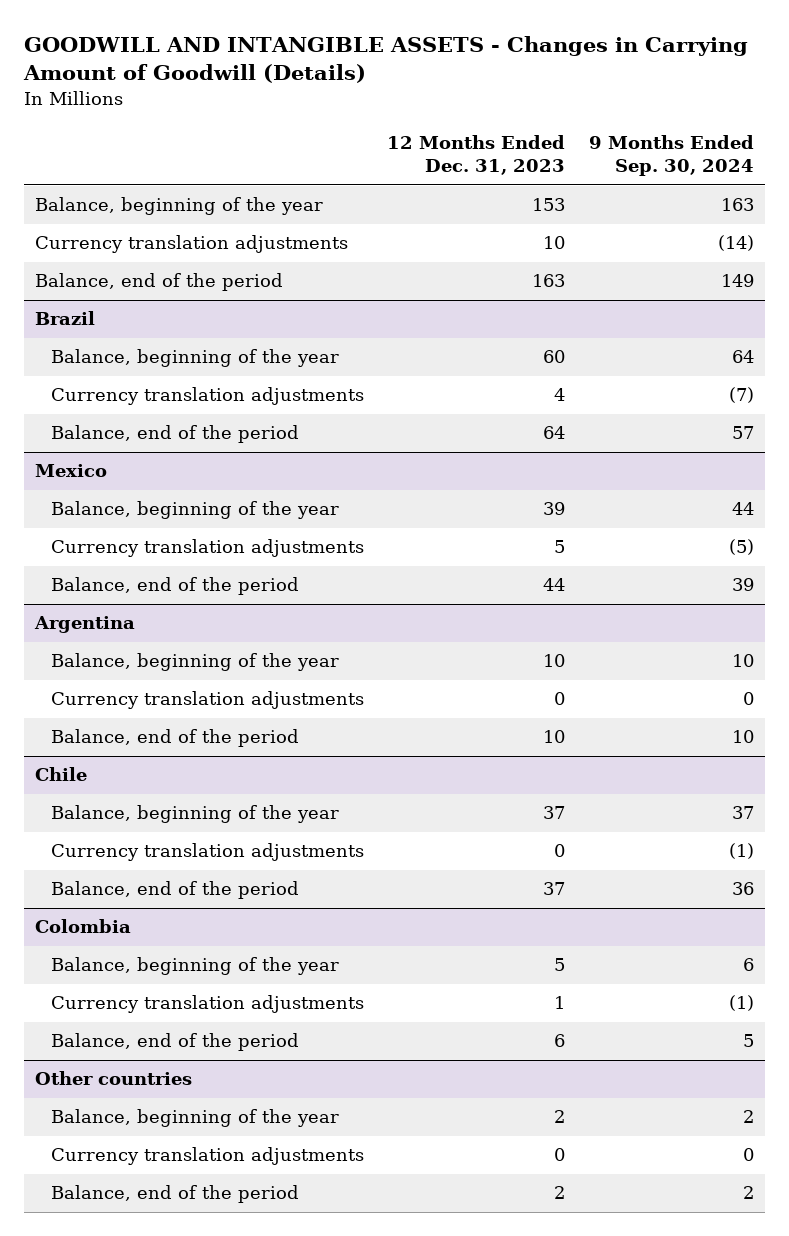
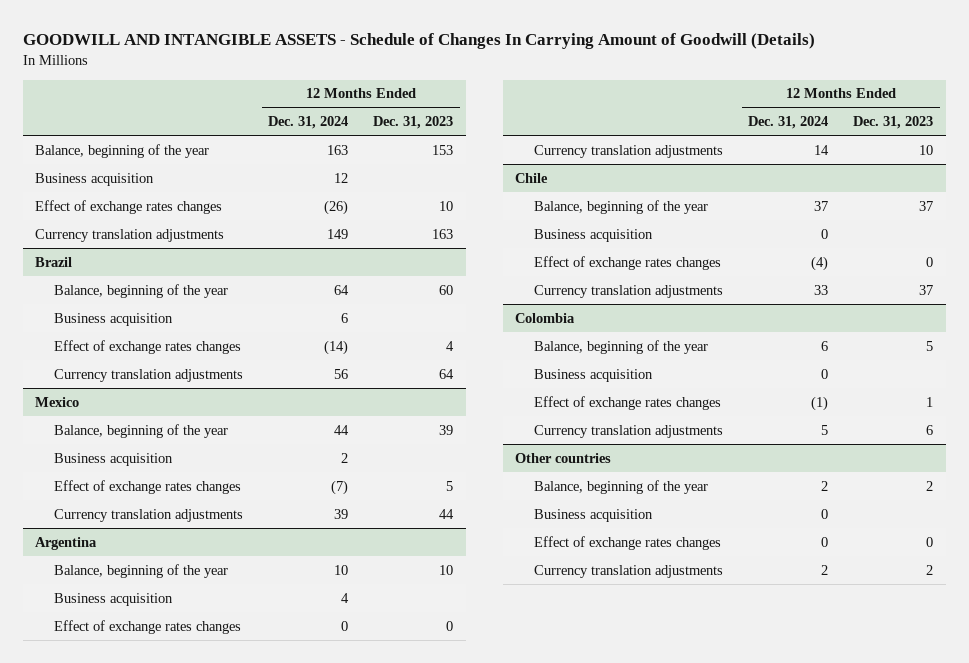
- GOODWILL AND INTANGIBLE ASSETS - Changes in Carrying Amount of Goodwill (Details)
+ GOODWILL AND INTANGIBLE ASSETS - Schedule of Changes In Carrying Amount of Goodwill (Details)
- | 12 Months Ended Dec. 31, 2023 | 9 Months Ended Sep. 30, 2024
+ | 12 Months Ended Dec. 31, 2024 | 12 Months Ended Dec. 31, 2023
- Currency translation adjustments | 10 | (14)
- Balance, end of the period | 163 | 149
+ Business acquisition | 12 |
+ Effect of exchange rates changes | (26) | 10
+ Currency translation adjustments | 149 | 163
@ Brazil
- Currency translation adjustments | 4 | (7)
- Balance, end of the period | 64 | 57
+ Business acquisition | 6 |
+ Effect of exchange rates changes | (14) | 4
+ Currency translation adjustments | 56 | 64
@ Mexico
- Currency translation adjustments | 5 | (5)
- Balance, end of the period | 44 | 39
+ Business acquisition | 2 |
+ Effect of exchange rates changes | (7) | 5
+ Currency translation adjustments | 39 | 44
@ Argentina
- Currency translation adjustments | 0 | 0
- Balance, end of the period | 10 | 10
+ Business acquisition | 4 |
+ Effect of exchange rates changes | 0 | 0
+ Currency translation adjustments | 14 | 10
@ Chile
- Currency translation adjustments | 0 | (1)
- Balance, end of the period | 37 | 36
+ Business acquisition | 0 |
+ Effect of exchange rates changes | (4) | 0
+ Currency translation adjustments | 33 | 37
@ Colombia
- Currency translation adjustments | 1 | (1)
- Balance, end of the period | 6 | 5
+ Business acquisition | 0 |
+ Effect of exchange rates changes | (1) | 1
+ Currency translation adjustments | 5 | 6
@ Other countries
- Currency translation adjustments | 0 | 0
- Balance, end of the period | 2 | 2
+ Business acquisition | 0 |
+ Effect of exchange rates changes | 0 | 0
+ Currency translation adjustments | 2 | 2

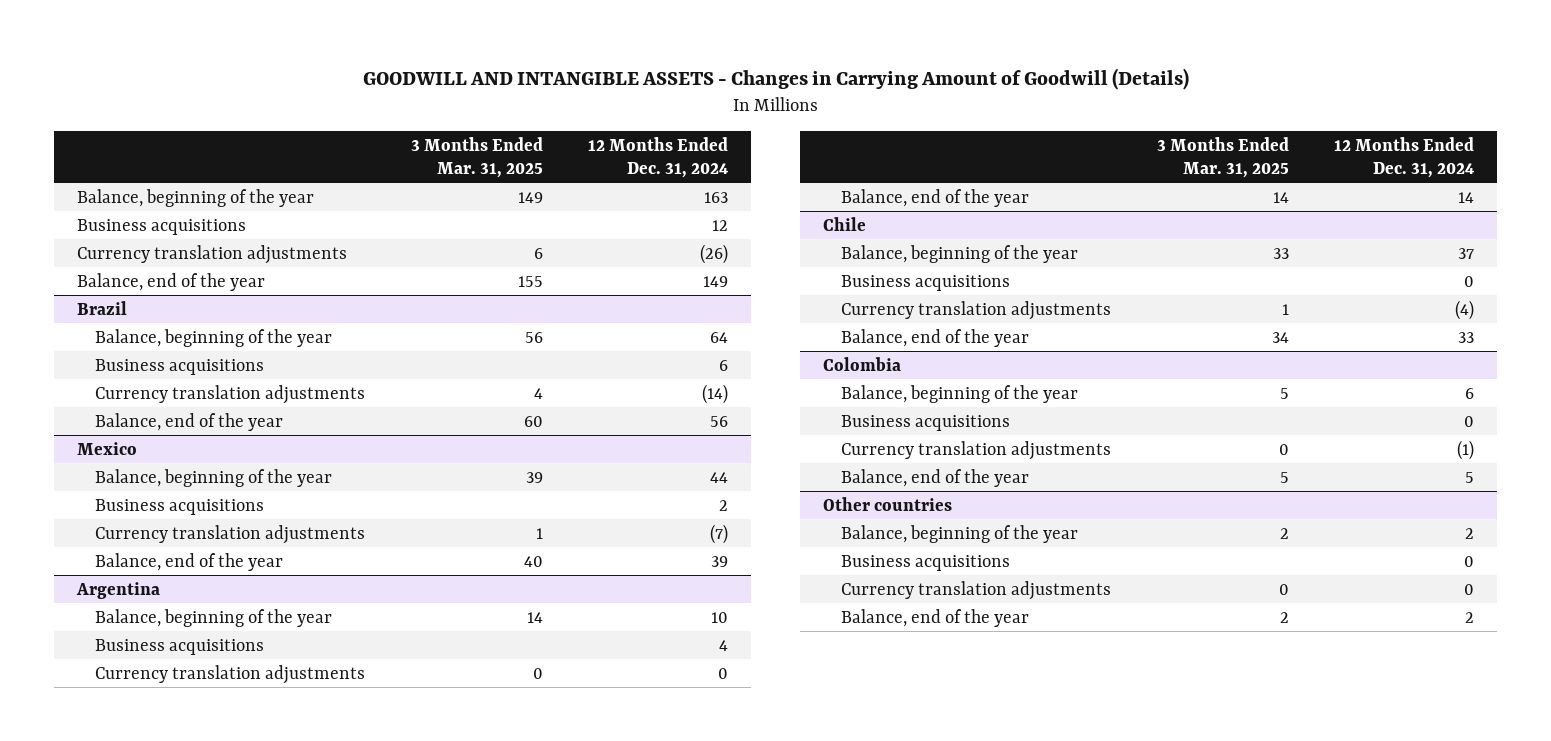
- GOODWILL AND INTANGIBLE ASSETS - Schedule of Changes In Carrying Amount of Goodwill (Details)
+ GOODWILL AND INTANGIBLE ASSETS - Changes in Carrying Amount of Goodwill (Details)
- | 12 Months Ended Dec. 31, 2024 | 12 Months Ended Dec. 31, 2023
+ | 3 Months Ended Mar. 31, 2025 | 12 Months Ended Dec. 31, 2024
- Business acquisition | 12 |
- Effect of exchange rates changes | (26) | 10
- Currency translation adjustments | 149 | 163
+ Business acquisitions | | 12
+ Currency translation adjustments | 6 | (26)
+ Balance, end of the year | 155 | 149
@ Brazil
- Business acquisition | 6 |
- Effect of exchange rates changes | (14) | 4
- Currency translation adjustments | 56 | 64
+ Business acquisitions | | 6
+ Currency translation adjustments | 4 | (14)
+ Balance, end of the year | 60 | 56
@ Mexico
- Business acquisition | 2 |
- Effect of exchange rates changes | (7) | 5
- Currency translation adjustments | 39 | 44
+ Business acquisitions | | 2
+ Currency translation adjustments | 1 | (7)
+ Balance, end of the year | 40 | 39
@ Argentina
- Business acquisition | 4 |
- Effect of exchange rates changes | 0 | 0
- Currency translation adjustments | 14 | 10
+ Business acquisitions | | 4
+ Currency translation adjustments | 0 | 0
+ Balance, end of the year | 14 | 14
@ Chile
- Business acquisition | 0 |
- Effect of exchange rates changes | (4) | 0
- Currency translation adjustments | 33 | 37
+ Business acquisitions | | 0
+ Currency translation adjustments | 1 | (4)
+ Balance, end of the year | 34 | 33
@ Colombia
- Business acquisition | 0 |
- Effect of exchange rates changes | (1) | 1
- Currency translation adjustments | 5 | 6
+ Business acquisitions | | 0
+ Currency translation adjustments | 0 | (1)
+ Balance, end of the year | 5 | 5
@ Other countries
- Business acquisition | 0 |
- Effect of exchange rates changes | 0 | 0
- Currency translation adjustments | 2 | 2
+ Business acquisitions | | 0
+ Currency translation adjustments | 0 | 0
+ Balance, end of the year | 2 | 2

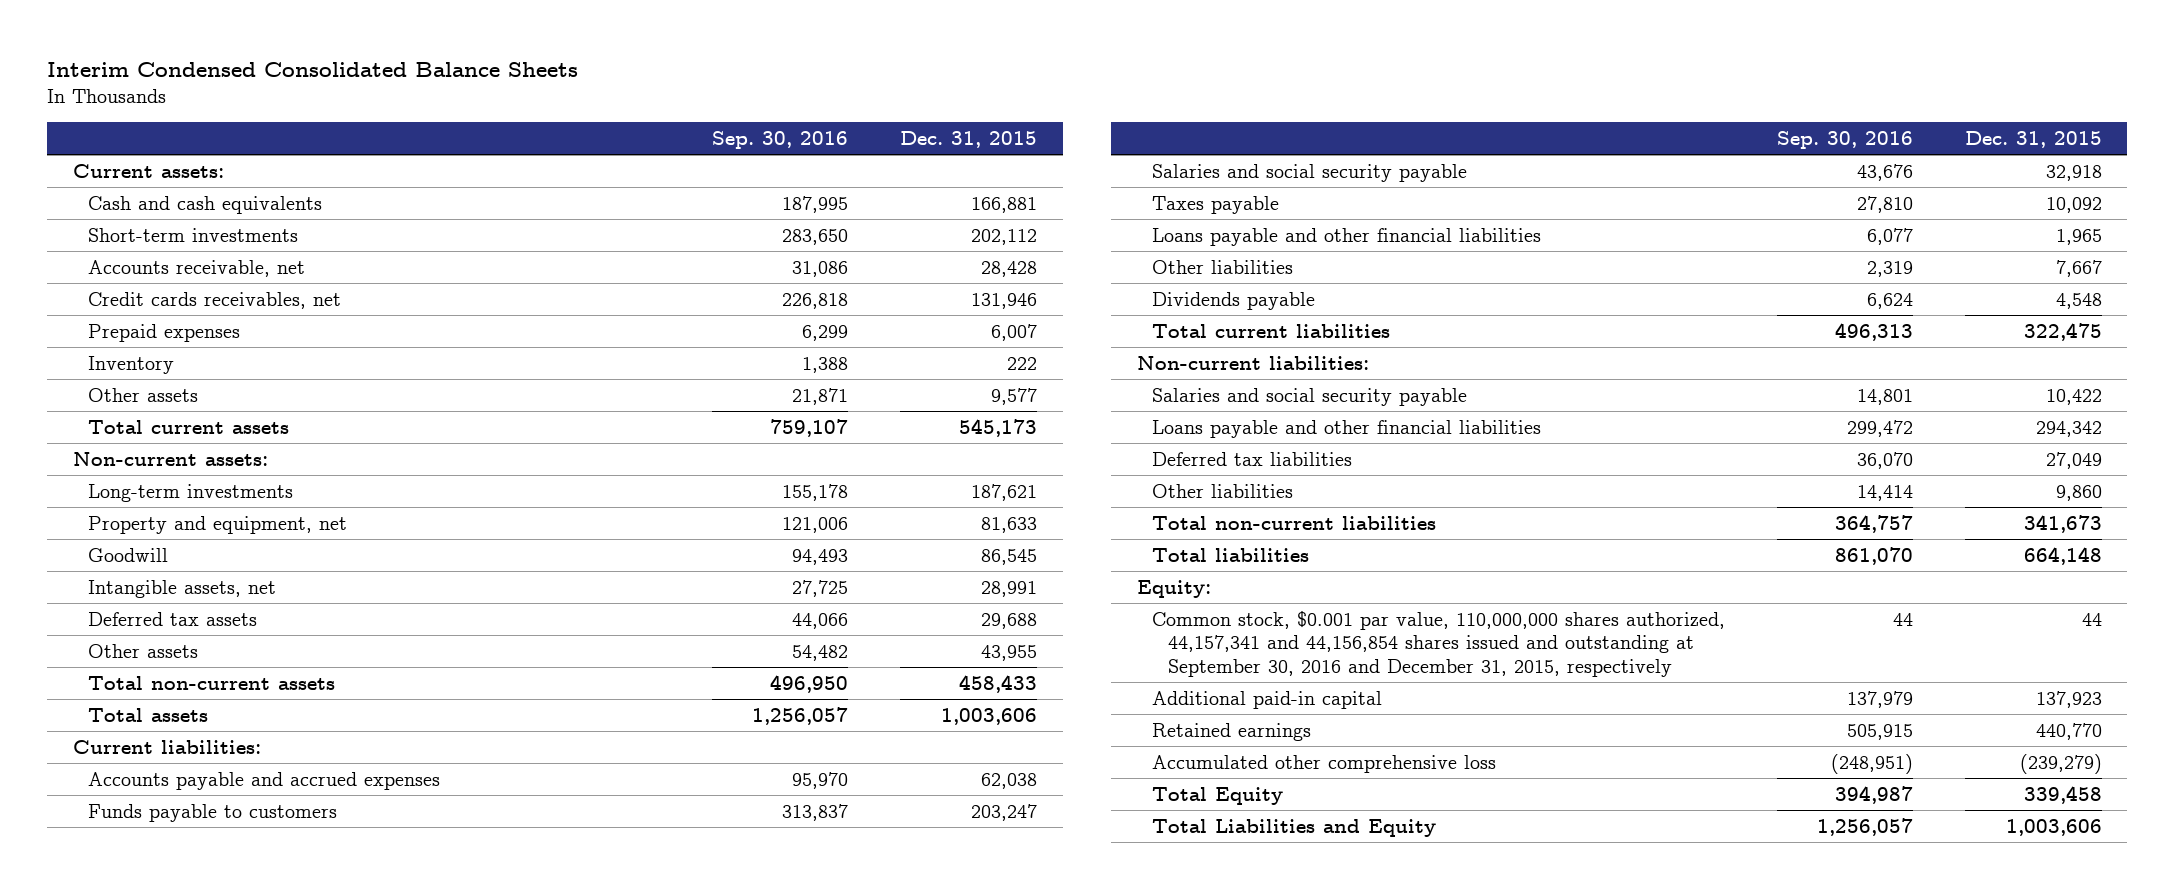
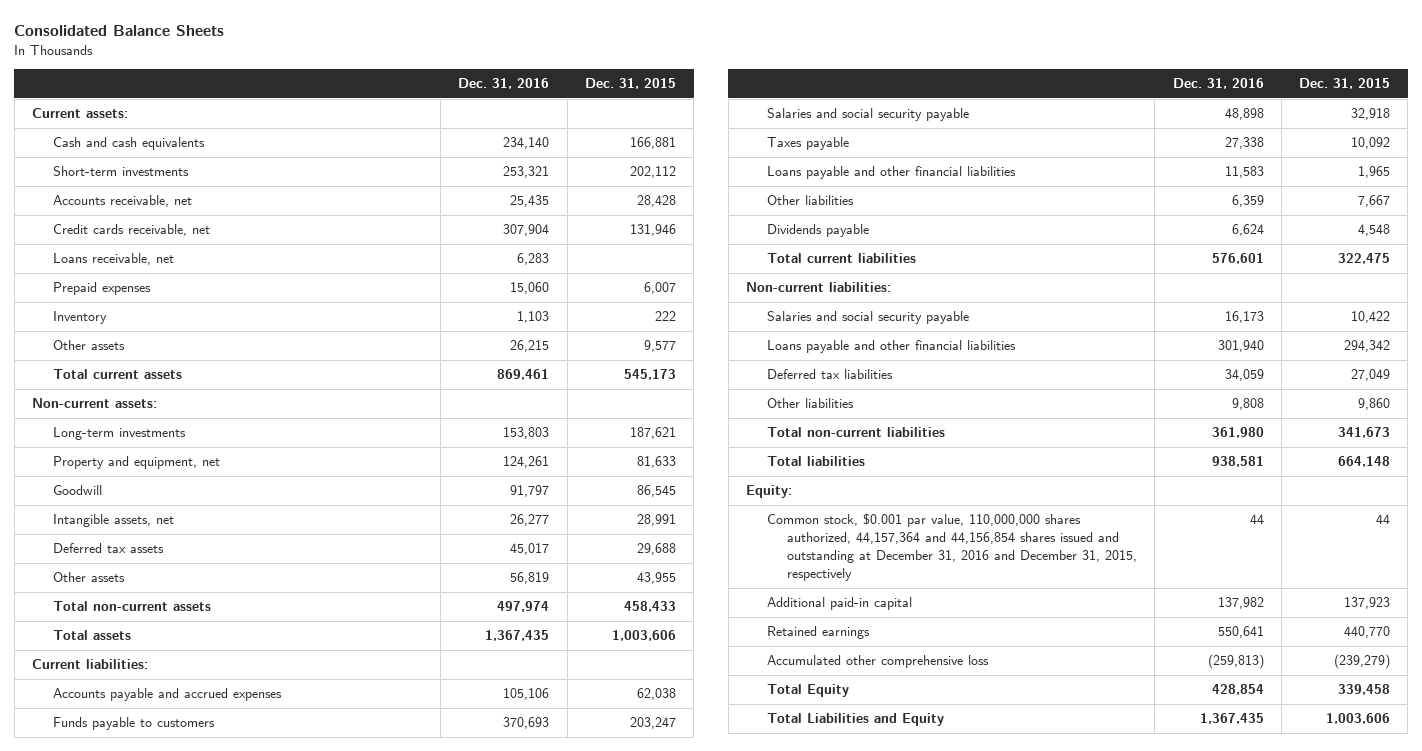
- Interim Condensed Consolidated Balance Sheets
+ Consolidated Balance Sheets
- | Sep. 30, 2016 | Dec. 31, 2015
+ | Dec. 31, 2016 | Dec. 31, 2015
- Credit cards receivables, net | 226,818 | 131,946
+ Credit cards receivable, net | 307,904 | 131,946
+ Loans receivable, net | 6,283 |
- Common stock, $0.001 par value, 110,000,000 shares authorized, 44,157,341 and 44,156,854 shares issued and outstanding at September 30, 2016 and December 31, 2015, respectively | 44 | 44
+ Common stock, $0.001 par value, 110,000,000 shares authorized, 44,157,364 and 44,156,854 shares issued and outstanding at December 31, 2016 and December 31, 2015, respectively | 44 | 44

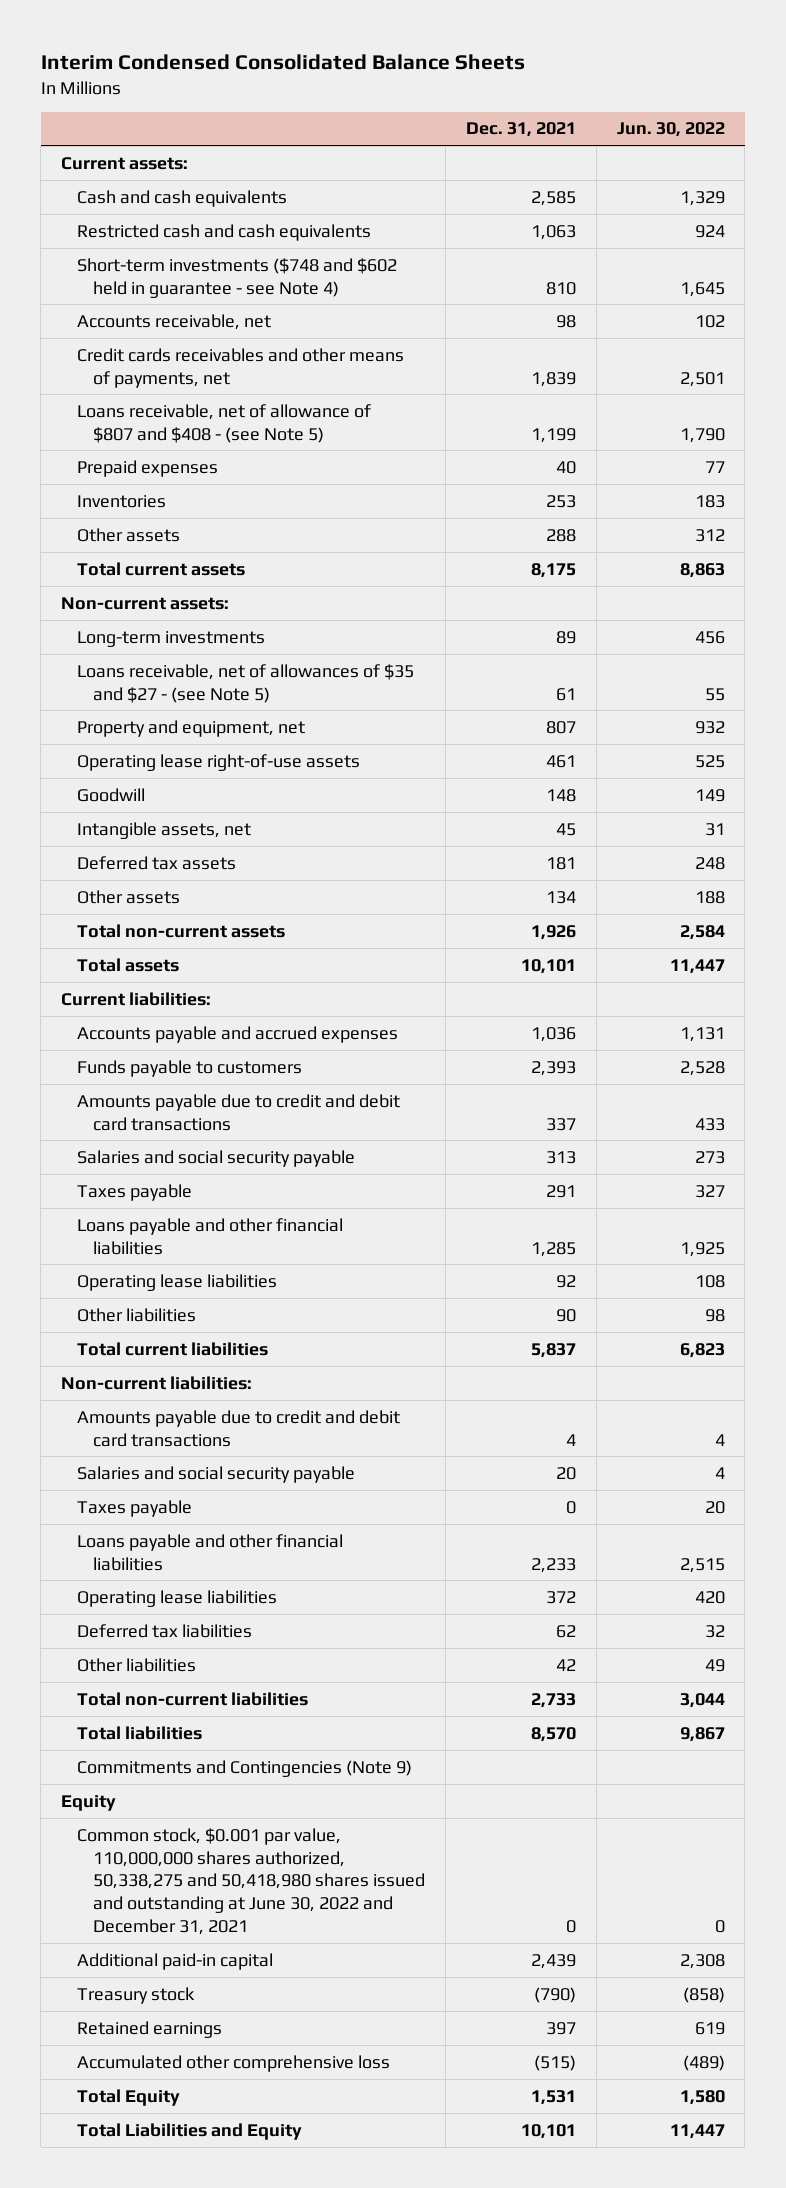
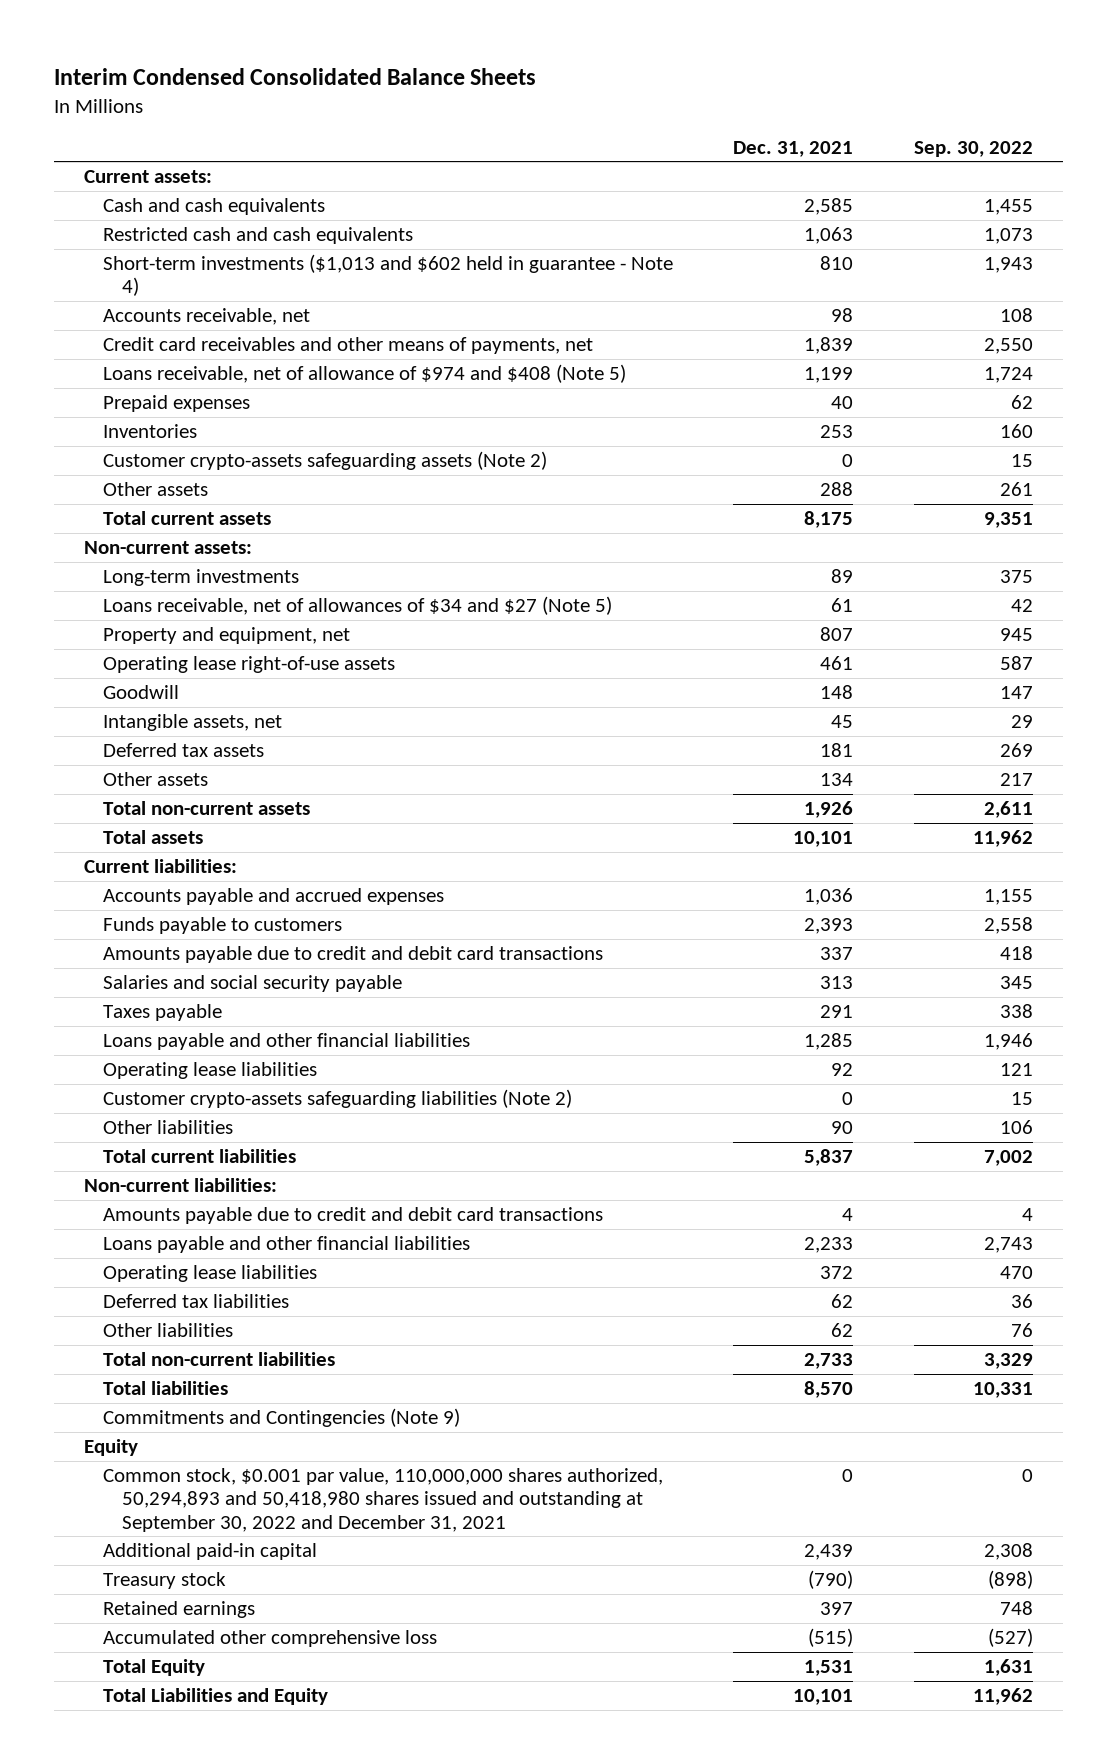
- | Dec. 31, 2021 | Jun. 30, 2022
+ | Dec. 31, 2021 | Sep. 30, 2022
- Short-term investments ($748 and $602 held in guarantee - see Note 4) | 810 | 1,645
+ Short-term investments ($1,013 and $602 held in guarantee - Note 4) | 810 | 1,943
- Credit cards receivables and other means of payments, net | 1,839 | 2,501
- Loans receivable, net of allowance of $807 and $408 - (see Note 5) | 1,199 | 1,790
+ Credit card receivables and other means of payments, net | 1,839 | 2,550
+ Loans receivable, net of allowance of $974 and $408 (Note 5) | 1,199 | 1,724
+ Customer crypto-assets safeguarding assets (Note 2) | 0 | 15
- Loans receivable, net of allowances of $35 and $27 - (see Note 5) | 61 | 55
+ Loans receivable, net of allowances of $34 and $27 (Note 5) | 61 | 42
+ Customer crypto-assets safeguarding liabilities (Note 2) | 0 | 15
- Salaries and social security payable | 20 | 4
- Taxes payable | 0 | 20
- Other liabilities | 42 | 49
+ Other liabilities | 62 | 76
- Common stock, $0.001 par value, 110,000,000 shares authorized, 50,338,275 and 50,418,980 shares issued and outstanding at June 30, 2022 and December 31, 2021 | 0 | 0
+ Common stock, $0.001 par value, 110,000,000 shares authorized, 50,294,893 and 50,418,980 shares issued and outstanding at September 30, 2022 and December 31, 2021 | 0 | 0

